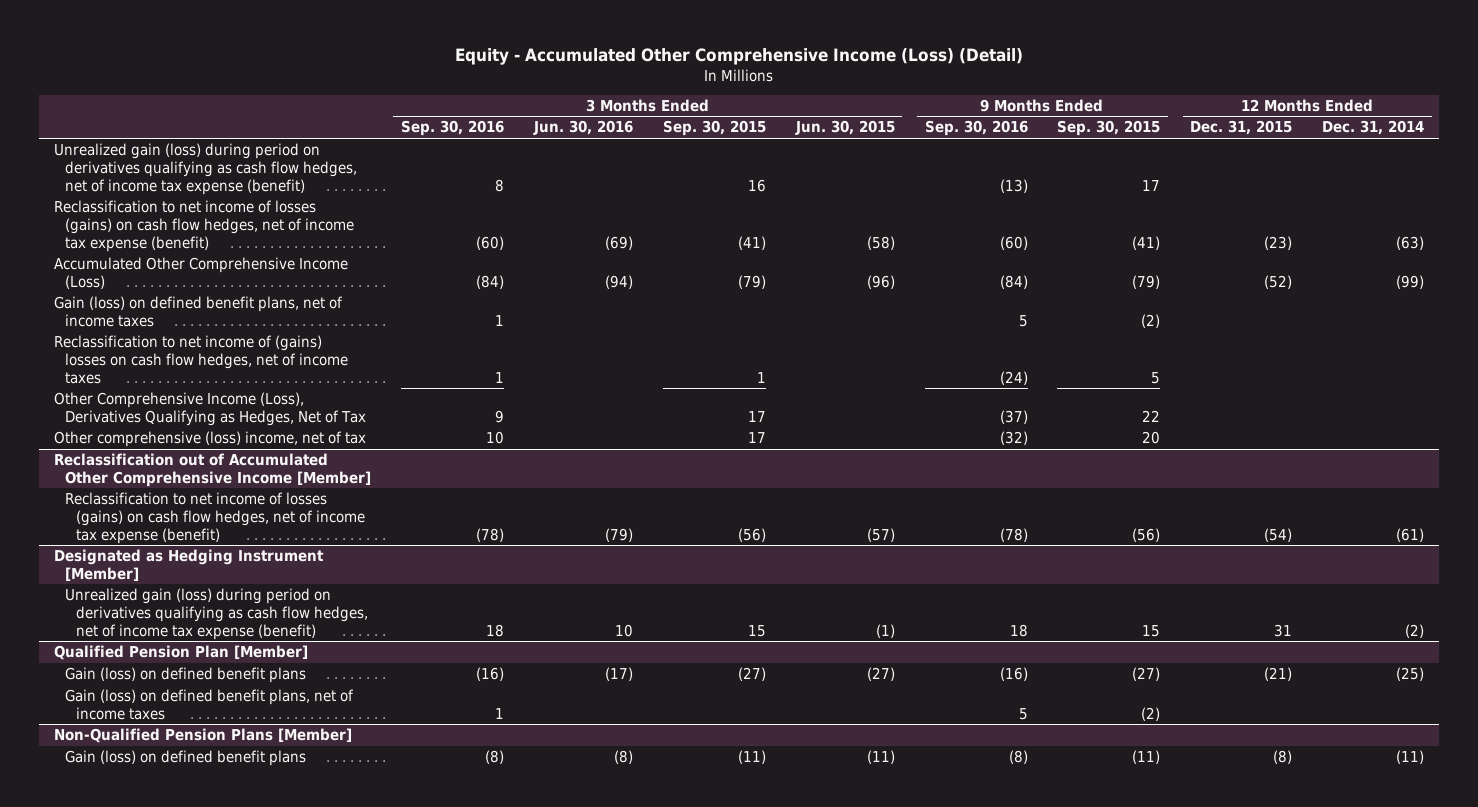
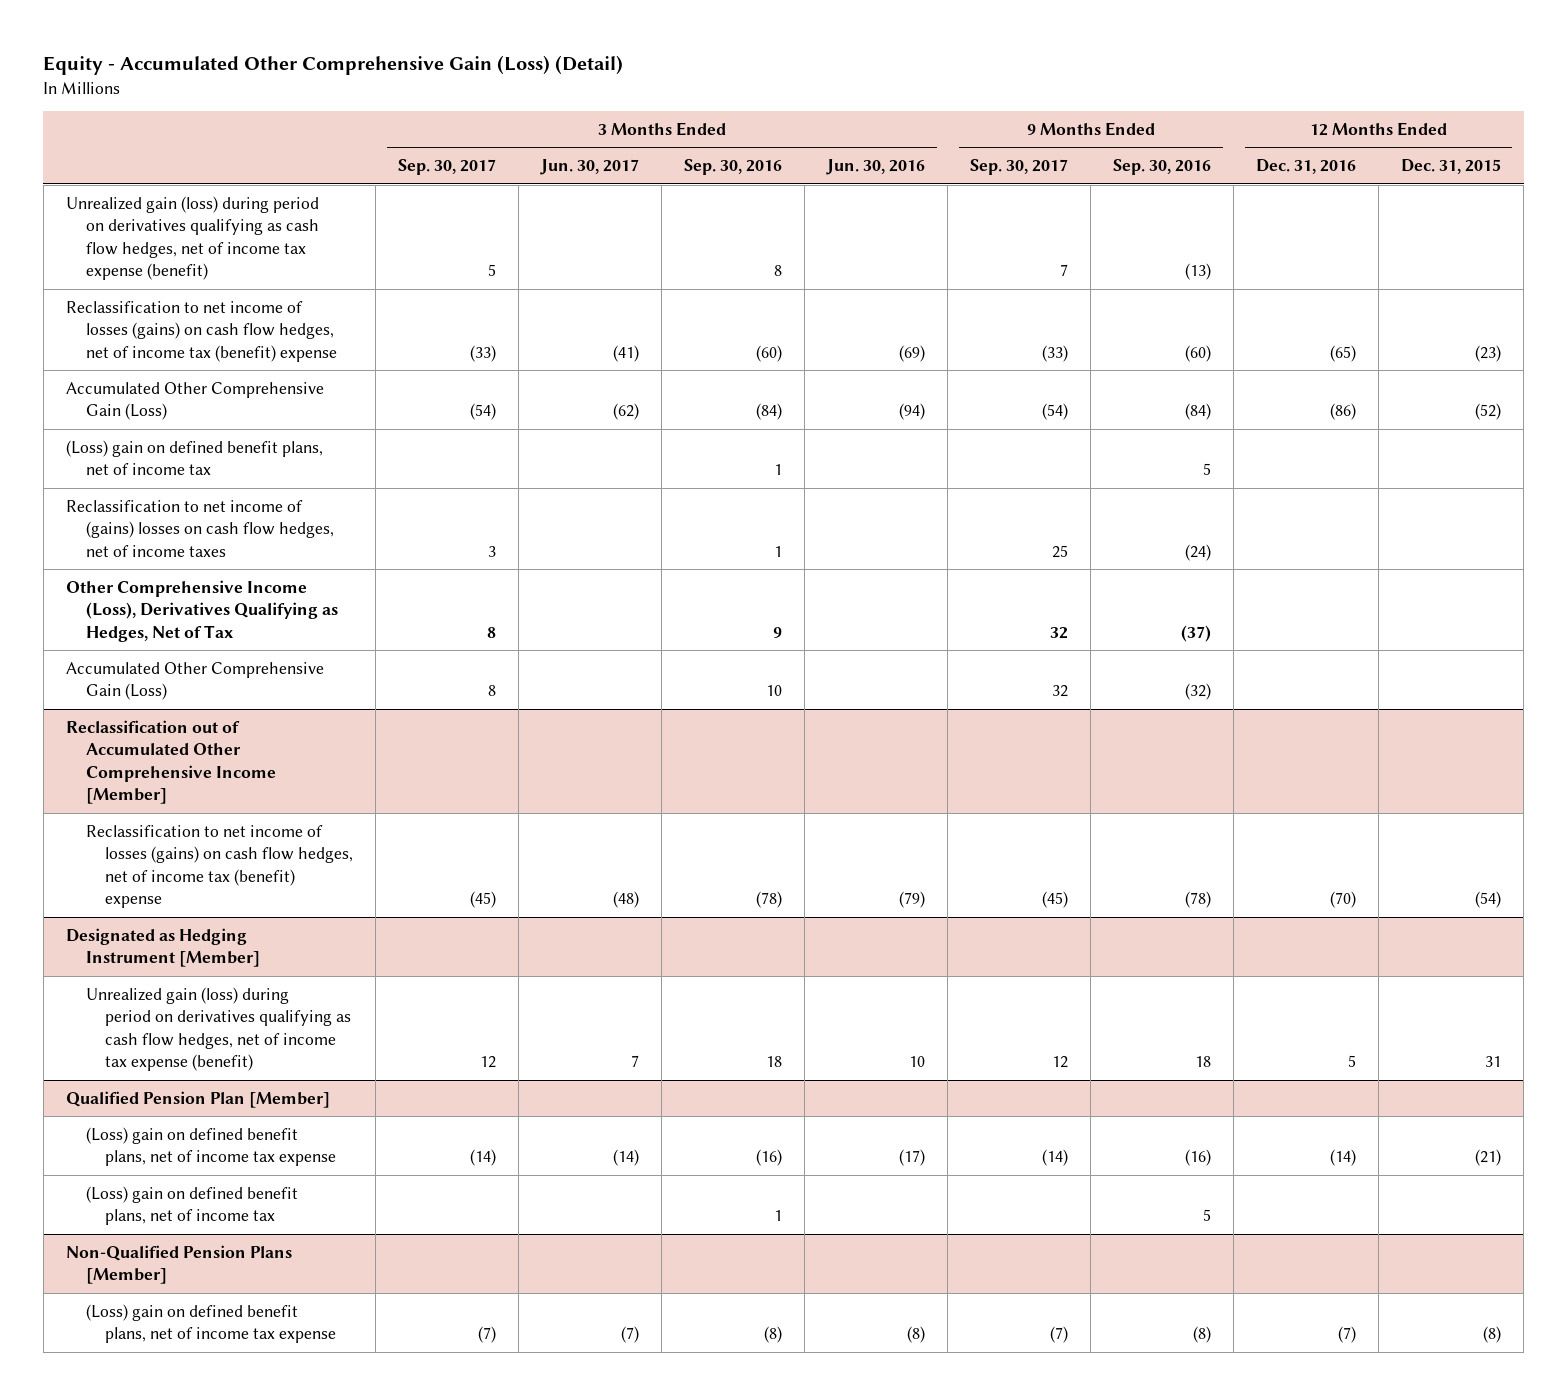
- Equity - Accumulated Other Comprehensive Income (Loss) (Detail)
+ Equity - Accumulated Other Comprehensive Gain (Loss) (Detail)
- | 3 Months Ended Sep. 30, 2016 | 3 Months Ended Jun. 30, 2016 | 3 Months Ended Sep. 30, 2015 | 3 Months Ended Jun. 30, 2015 | 9 Months Ended Sep. 30, 2016 | 9 Months Ended Sep. 30, 2015 | 12 Months Ended Dec. 31, 2015 | 12 Months Ended Dec. 31, 2014
+ | 3 Months Ended Sep. 30, 2017 | 3 Months Ended Jun. 30, 2017 | 3 Months Ended Sep. 30, 2016 | 3 Months Ended Jun. 30, 2016 | 9 Months Ended Sep. 30, 2017 | 9 Months Ended Sep. 30, 2016 | 12 Months Ended Dec. 31, 2016 | 12 Months Ended Dec. 31, 2015
- Reclassification to net income of losses (gains) on cash flow hedges, net of income tax expense (benefit) | (60) | (69) | (41) | (58) | (60) | (41) | (23) | (63)
- Accumulated Other Comprehensive Income (Loss) | (84) | (94) | (79) | (96) | (84) | (79) | (52) | (99)
- Gain (loss) on defined benefit plans, net of income taxes | 1 | | | | 5 | (2) | |
+ Reclassification to net income of losses (gains) on cash flow hedges, net of income tax (benefit) expense | (33) | (41) | (60) | (69) | (33) | (60) | (65) | (23)
+ Accumulated Other Comprehensive Gain (Loss) | (54) | (62) | (84) | (94) | (54) | (84) | (86) | (52)
+ (Loss) gain on defined benefit plans, net of income tax | | | 1 | | | 5 | |
- Other comprehensive (loss) income, net of tax | 10 | | 17 | | (32) | 20 | |
+ Accumulated Other Comprehensive Gain (Loss) | 8 | | 10 | | 32 | (32) | |
@ Reclassification out of Accumulated Other Comprehensive Income [Member]
- Reclassification to net income of losses (gains) on cash flow hedges, net of income tax expense (benefit) | (78) | (79) | (56) | (57) | (78) | (56) | (54) | (61)
+ Reclassification to net income of losses (gains) on cash flow hedges, net of income tax (benefit) expense | (45) | (48) | (78) | (79) | (45) | (78) | (70) | (54)
@ Qualified Pension Plan [Member]
- Gain (loss) on defined benefit plans | (16) | (17) | (27) | (27) | (16) | (27) | (21) | (25)
- Gain (loss) on defined benefit plans, net of income taxes | 1 | | | | 5 | (2) | |
+ (Loss) gain on defined benefit plans, net of income tax expense | (14) | (14) | (16) | (17) | (14) | (16) | (14) | (21)
+ (Loss) gain on defined benefit plans, net of income tax | | | 1 | | | 5 | |
@ Non-Qualified Pension Plans [Member]
- Gain (loss) on defined benefit plans | (8) | (8) | (11) | (11) | (8) | (11) | (8) | (11)
+ (Loss) gain on defined benefit plans, net of income tax expense | (7) | (7) | (8) | (8) | (7) | (8) | (7) | (8)

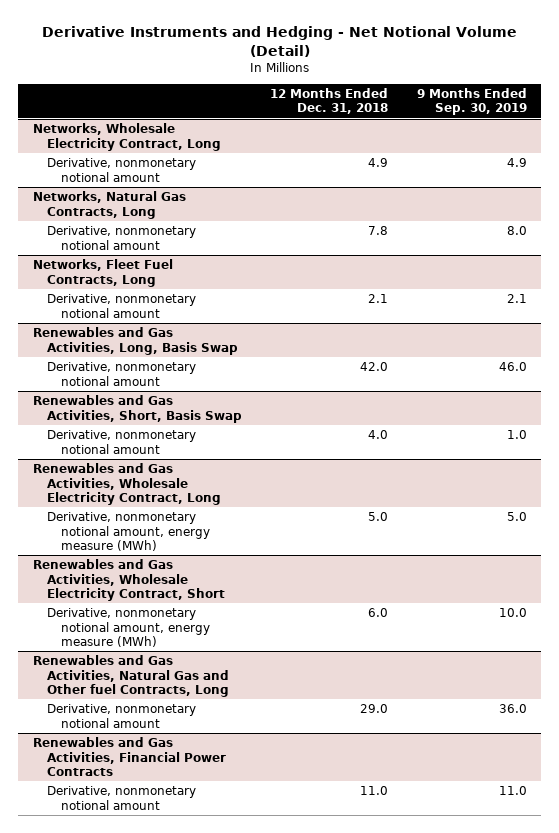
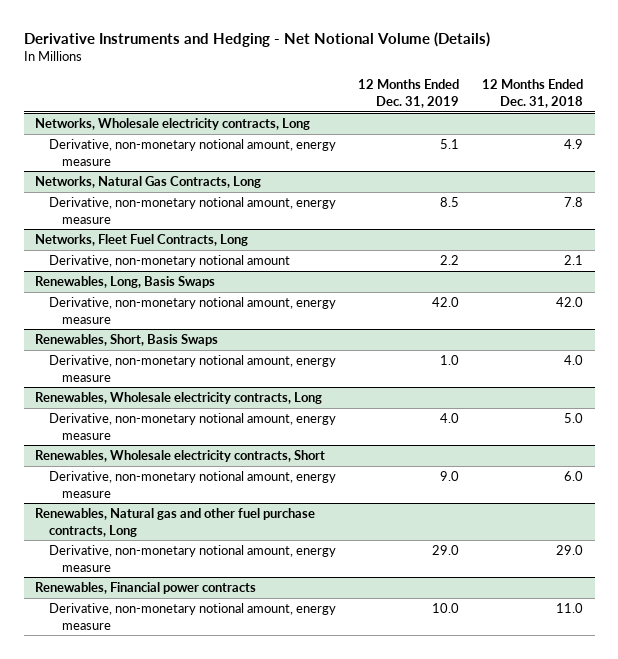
- Derivative Instruments and Hedging - Net Notional Volume (Detail)
+ Derivative Instruments and Hedging - Net Notional Volume (Details)
- | 12 Months Ended Dec. 31, 2018 | 9 Months Ended Sep. 30, 2019
+ | 12 Months Ended Dec. 31, 2019 | 12 Months Ended Dec. 31, 2018
- Networks, Wholesale Electricity Contract, Long
- Derivative, nonmonetary notional amount | 4.9 | 4.9
+ Networks, Wholesale electricity contracts, Long
+ Derivative, non-monetary notional amount, energy measure | 5.1 | 4.9
@ Networks, Natural Gas Contracts, Long
- Derivative, nonmonetary notional amount | 7.8 | 8.0
+ Derivative, non-monetary notional amount, energy measure | 8.5 | 7.8
@ Networks, Fleet Fuel Contracts, Long
- Derivative, nonmonetary notional amount | 2.1 | 2.1
- Renewables and Gas Activities, Long, Basis Swap
- Derivative, nonmonetary notional amount | 42.0 | 46.0
- Renewables and Gas Activities, Short, Basis Swap
- Derivative, nonmonetary notional amount | 4.0 | 1.0
- Renewables and Gas Activities, Wholesale Electricity Contract, Long
- Derivative, nonmonetary notional amount, energy measure (MWh) | 5.0 | 5.0
- Renewables and Gas Activities, Wholesale Electricity Contract, Short
- Derivative, nonmonetary notional amount, energy measure (MWh) | 6.0 | 10.0
- Renewables and Gas Activities, Natural Gas and Other fuel Contracts, Long
- Derivative, nonmonetary notional amount | 29.0 | 36.0
- Renewables and Gas Activities, Financial Power Contracts
- Derivative, nonmonetary notional amount | 11.0 | 11.0
@ Networks, Fleet Fuel Contracts, Long
+ Derivative, non-monetary notional amount | 2.2 | 2.1
+ Renewables, Long, Basis Swaps
+ Derivative, non-monetary notional amount, energy measure | 42.0 | 42.0
+ Renewables, Short, Basis Swaps
+ Derivative, non-monetary notional amount, energy measure | 1.0 | 4.0
+ Renewables, Wholesale electricity contracts, Long
+ Derivative, non-monetary notional amount, energy measure | 4.0 | 5.0
+ Renewables, Wholesale electricity contracts, Short
+ Derivative, non-monetary notional amount, energy measure | 9.0 | 6.0
+ Renewables, Natural gas and other fuel purchase contracts, Long
+ Derivative, non-monetary notional amount, energy measure | 29.0 | 29.0
+ Renewables, Financial power contracts
+ Derivative, non-monetary notional amount, energy measure | 10.0 | 11.0

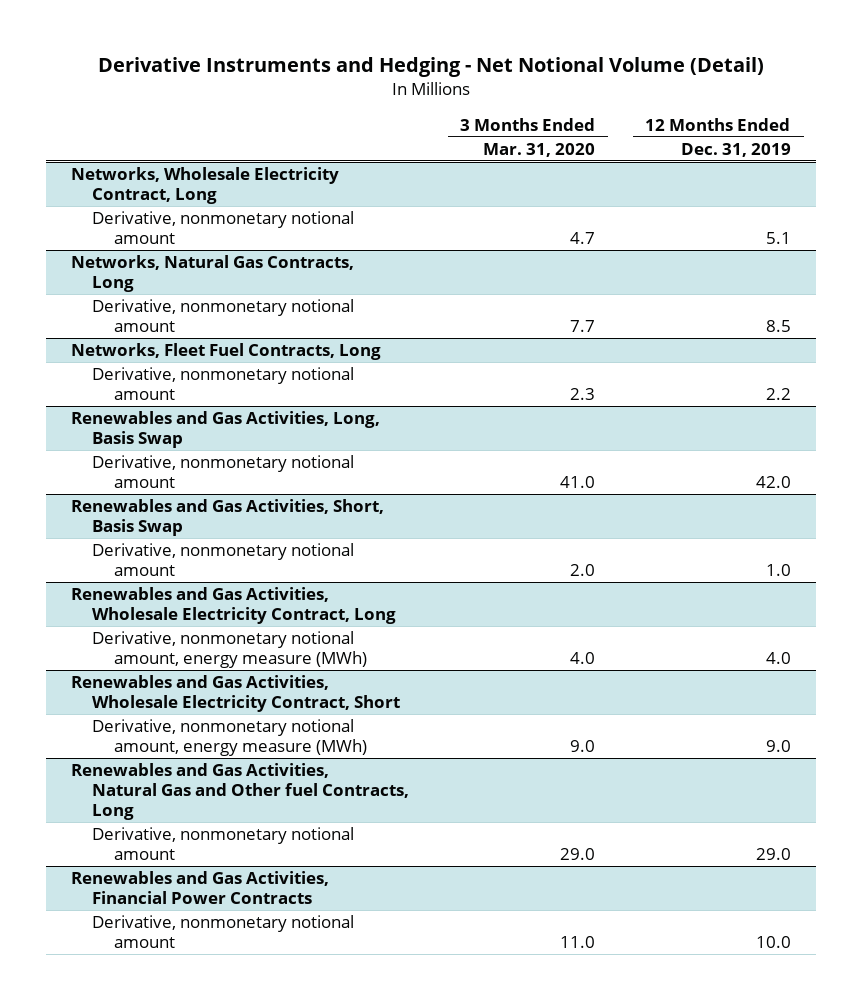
- Derivative Instruments and Hedging - Net Notional Volume (Details)
+ Derivative Instruments and Hedging - Net Notional Volume (Detail)
- | 12 Months Ended Dec. 31, 2019 | 12 Months Ended Dec. 31, 2018
+ | 3 Months Ended Mar. 31, 2020 | 12 Months Ended Dec. 31, 2019
- Networks, Wholesale electricity contracts, Long
- Derivative, non-monetary notional amount, energy measure | 5.1 | 4.9
+ Networks, Wholesale Electricity Contract, Long
+ Derivative, nonmonetary notional amount | 4.7 | 5.1
@ Networks, Natural Gas Contracts, Long
- Derivative, non-monetary notional amount, energy measure | 8.5 | 7.8
+ Derivative, nonmonetary notional amount | 7.7 | 8.5
@ Networks, Fleet Fuel Contracts, Long
- Derivative, non-monetary notional amount | 2.2 | 2.1
- Renewables, Long, Basis Swaps
- Derivative, non-monetary notional amount, energy measure | 42.0 | 42.0
- Renewables, Short, Basis Swaps
- Derivative, non-monetary notional amount, energy measure | 1.0 | 4.0
- Renewables, Wholesale electricity contracts, Long
- Derivative, non-monetary notional amount, energy measure | 4.0 | 5.0
- Renewables, Wholesale electricity contracts, Short
- Derivative, non-monetary notional amount, energy measure | 9.0 | 6.0
- Renewables, Natural gas and other fuel purchase contracts, Long
- Derivative, non-monetary notional amount, energy measure | 29.0 | 29.0
- Renewables, Financial power contracts
- Derivative, non-monetary notional amount, energy measure | 10.0 | 11.0
@ Networks, Fleet Fuel Contracts, Long
+ Derivative, nonmonetary notional amount | 2.3 | 2.2
+ Renewables and Gas Activities, Long, Basis Swap
+ Derivative, nonmonetary notional amount | 41.0 | 42.0
+ Renewables and Gas Activities, Short, Basis Swap
+ Derivative, nonmonetary notional amount | 2.0 | 1.0
+ Renewables and Gas Activities, Wholesale Electricity Contract, Long
+ Derivative, nonmonetary notional amount, energy measure (MWh) | 4.0 | 4.0
+ Renewables and Gas Activities, Wholesale Electricity Contract, Short
+ Derivative, nonmonetary notional amount, energy measure (MWh) | 9.0 | 9.0
+ Renewables and Gas Activities, Natural Gas and Other fuel Contracts, Long
+ Derivative, nonmonetary notional amount | 29.0 | 29.0
+ Renewables and Gas Activities, Financial Power Contracts
+ Derivative, nonmonetary notional amount | 11.0 | 10.0

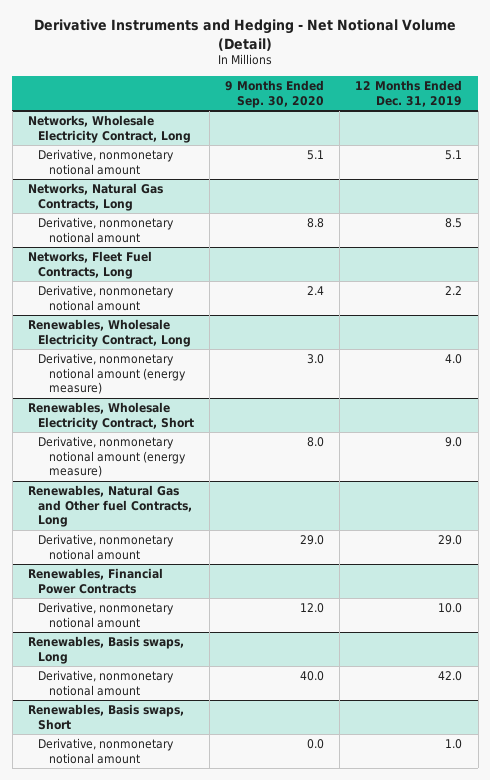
- | 3 Months Ended Mar. 31, 2020 | 12 Months Ended Dec. 31, 2019
+ | 9 Months Ended Sep. 30, 2020 | 12 Months Ended Dec. 31, 2019
- Renewables and Gas Activities, Long, Basis Swap
- Derivative, nonmonetary notional amount | 41.0 | 42.0
- Renewables and Gas Activities, Short, Basis Swap
- Derivative, nonmonetary notional amount | 2.0 | 1.0
- Renewables and Gas Activities, Wholesale Electricity Contract, Long
- Derivative, nonmonetary notional amount, energy measure (MWh) | 4.0 | 4.0
- Renewables and Gas Activities, Wholesale Electricity Contract, Short
- Derivative, nonmonetary notional amount, energy measure (MWh) | 9.0 | 9.0
- Renewables and Gas Activities, Natural Gas and Other fuel Contracts, Long
+ Renewables, Wholesale Electricity Contract, Long
+ Derivative, nonmonetary notional amount (energy measure) | 3.0 | 4.0
+ Renewables, Wholesale Electricity Contract, Short
+ Derivative, nonmonetary notional amount (energy measure) | 8.0 | 9.0
+ Renewables, Natural Gas and Other fuel Contracts, Long
- Renewables and Gas Activities, Financial Power Contracts
+ Renewables, Financial Power Contracts
+ Renewables, Basis swaps, Long
+ Derivative, nonmonetary notional amount | 40.0 | 42.0
+ Renewables, Basis swaps, Short
+ Derivative, nonmonetary notional amount | 0.0 | 1.0

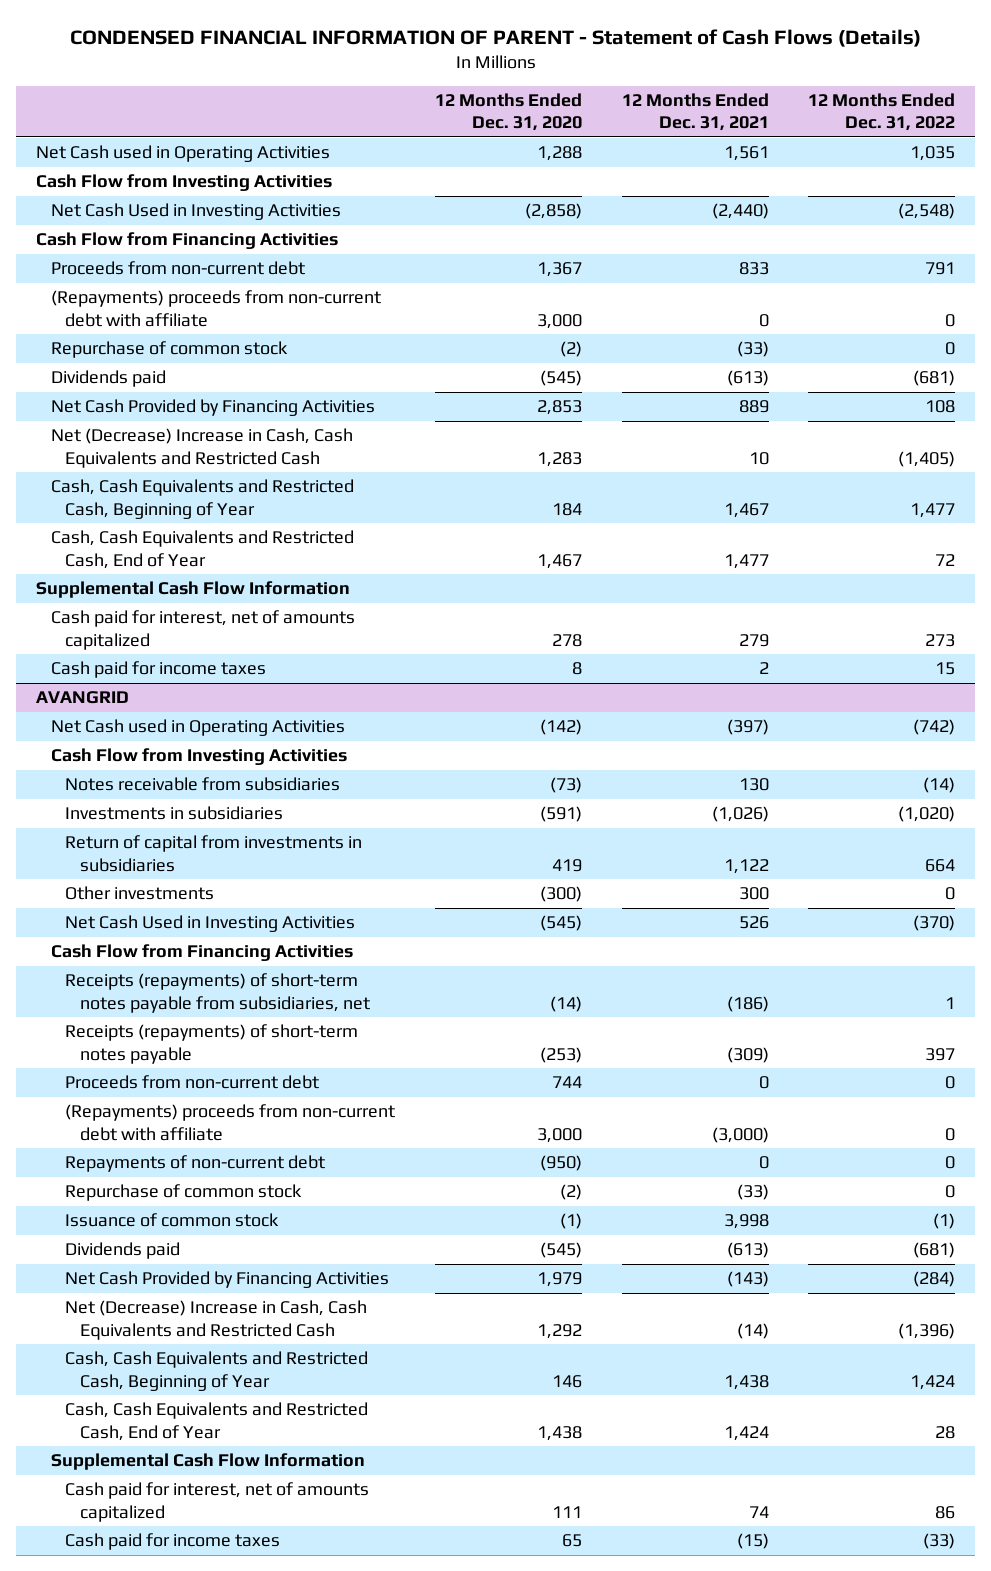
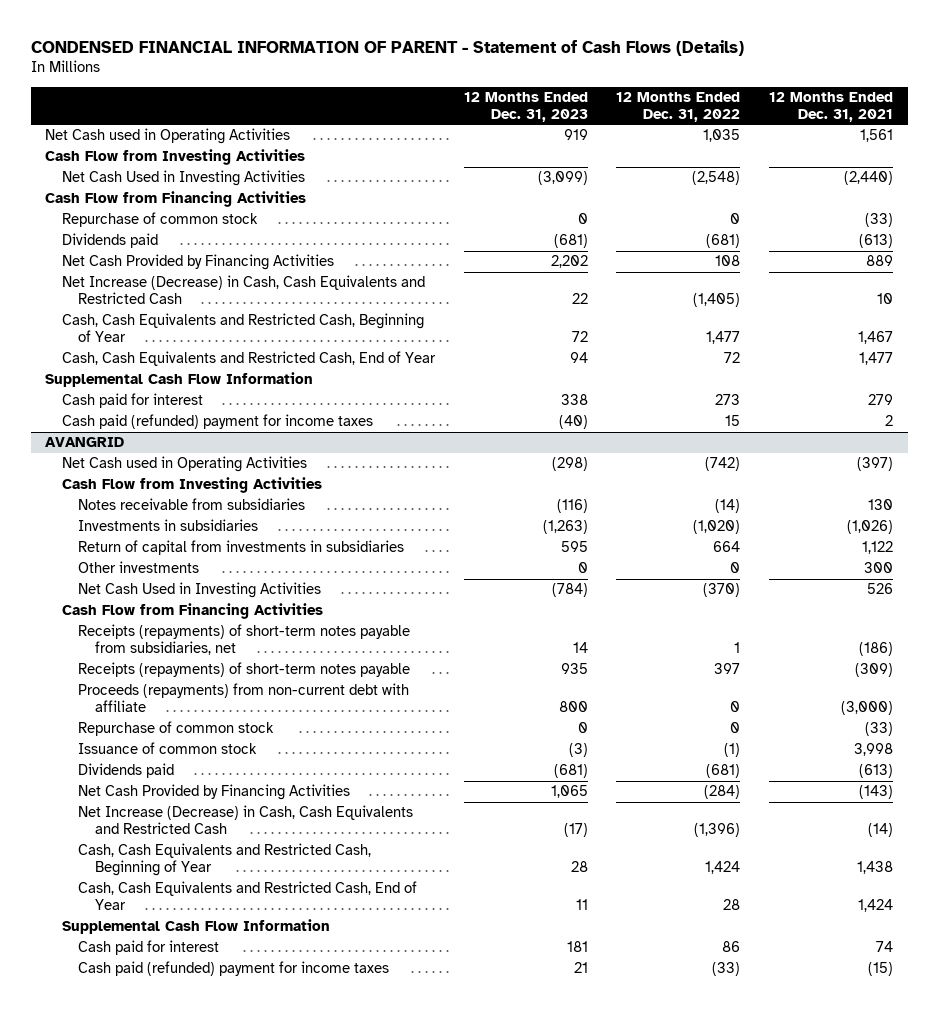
- | 12 Months Ended Dec. 31, 2020 | 12 Months Ended Dec. 31, 2021 | 12 Months Ended Dec. 31, 2022
+ | 12 Months Ended Dec. 31, 2023 | 12 Months Ended Dec. 31, 2022 | 12 Months Ended Dec. 31, 2021
- Proceeds from non-current debt | 1,367 | 833 | 791
- (Repayments) proceeds from non-current debt with affiliate | 3,000 | 0 | 0
- Net (Decrease) Increase in Cash, Cash Equivalents and Restricted Cash | 1,283 | 10 | (1,405)
+ Net Increase (Decrease) in Cash, Cash Equivalents and Restricted Cash | 22 | (1,405) | 10
- Cash paid for interest, net of amounts capitalized | 278 | 279 | 273
- Cash paid for income taxes | 8 | 2 | 15
+ Cash paid for interest | 338 | 273 | 279
+ Cash paid (refunded) payment for income taxes | (40) | 15 | 2
@ AVANGRID
- Proceeds from non-current debt | 744 | 0 | 0
- (Repayments) proceeds from non-current debt with affiliate | 3,000 | (3,000) | 0
- Repayments of non-current debt | (950) | 0 | 0
+ Proceeds (repayments) from non-current debt with affiliate | 800 | 0 | (3,000)
- Net (Decrease) Increase in Cash, Cash Equivalents and Restricted Cash | 1,292 | (14) | (1,396)
+ Net Increase (Decrease) in Cash, Cash Equivalents and Restricted Cash | (17) | (1,396) | (14)
- Cash paid for interest, net of amounts capitalized | 111 | 74 | 86
- Cash paid for income taxes | 65 | (15) | (33)
+ Cash paid for interest | 181 | 86 | 74
+ Cash paid (refunded) payment for income taxes | 21 | (33) | (15)

